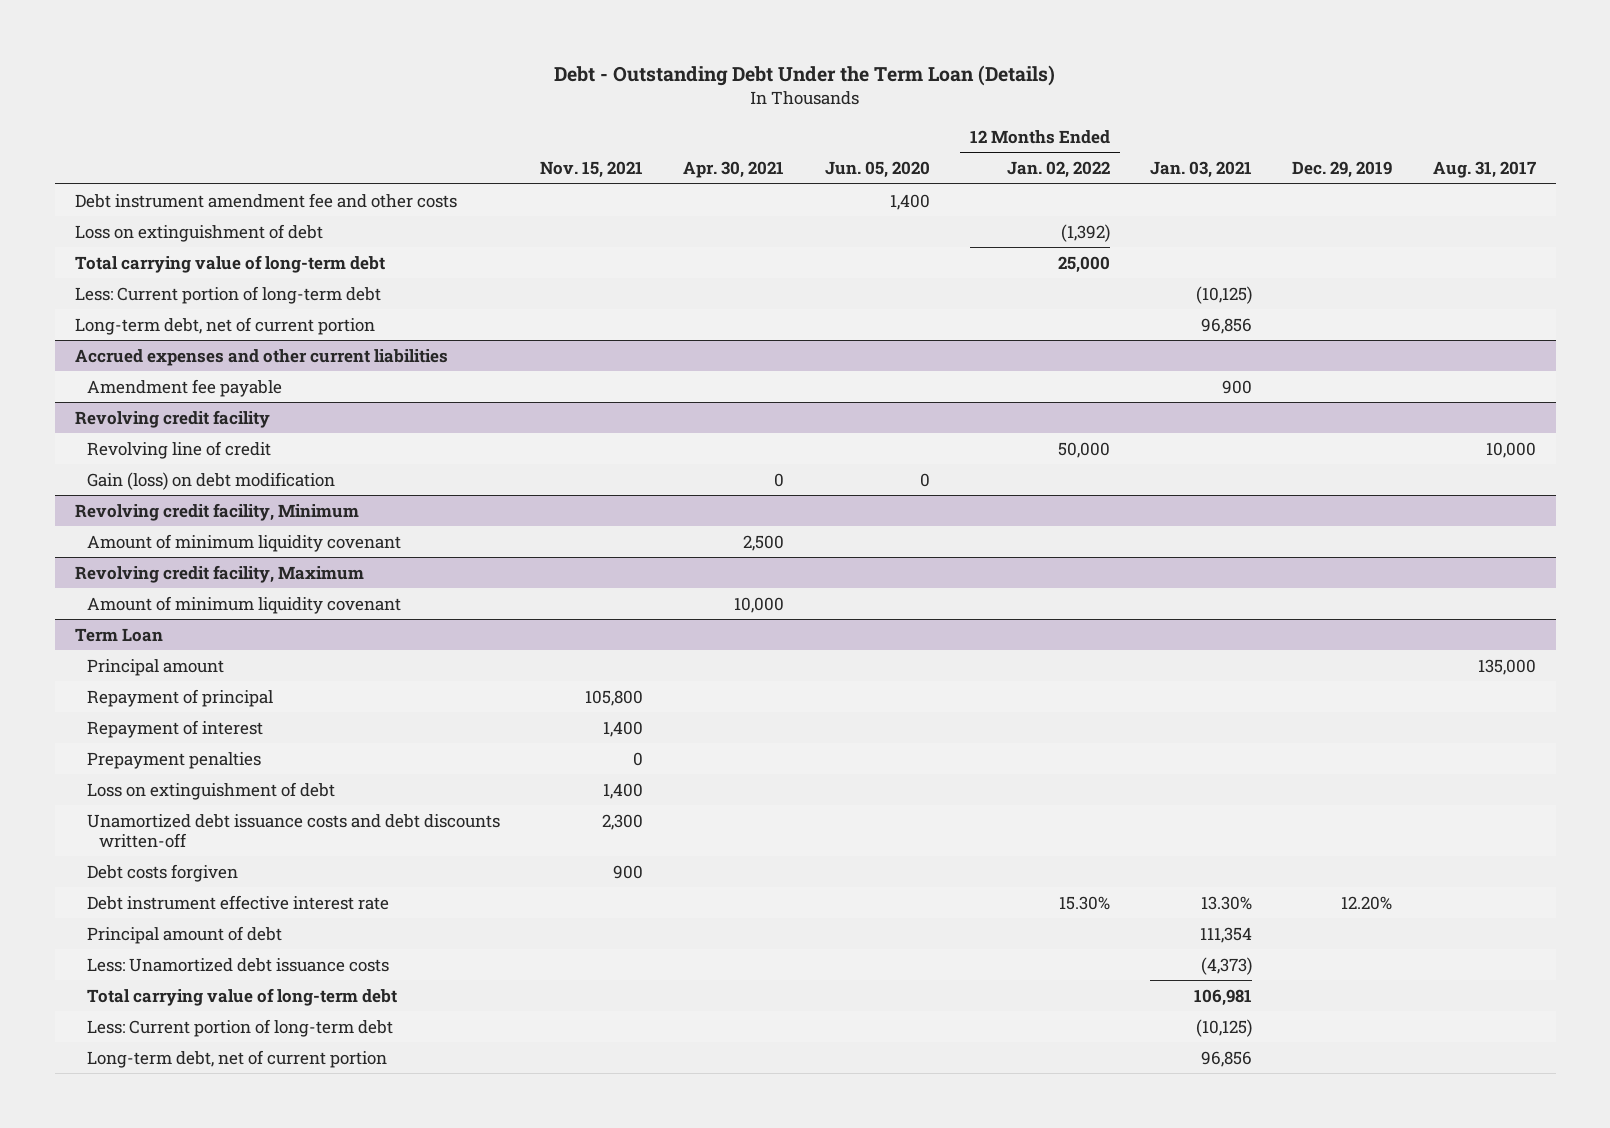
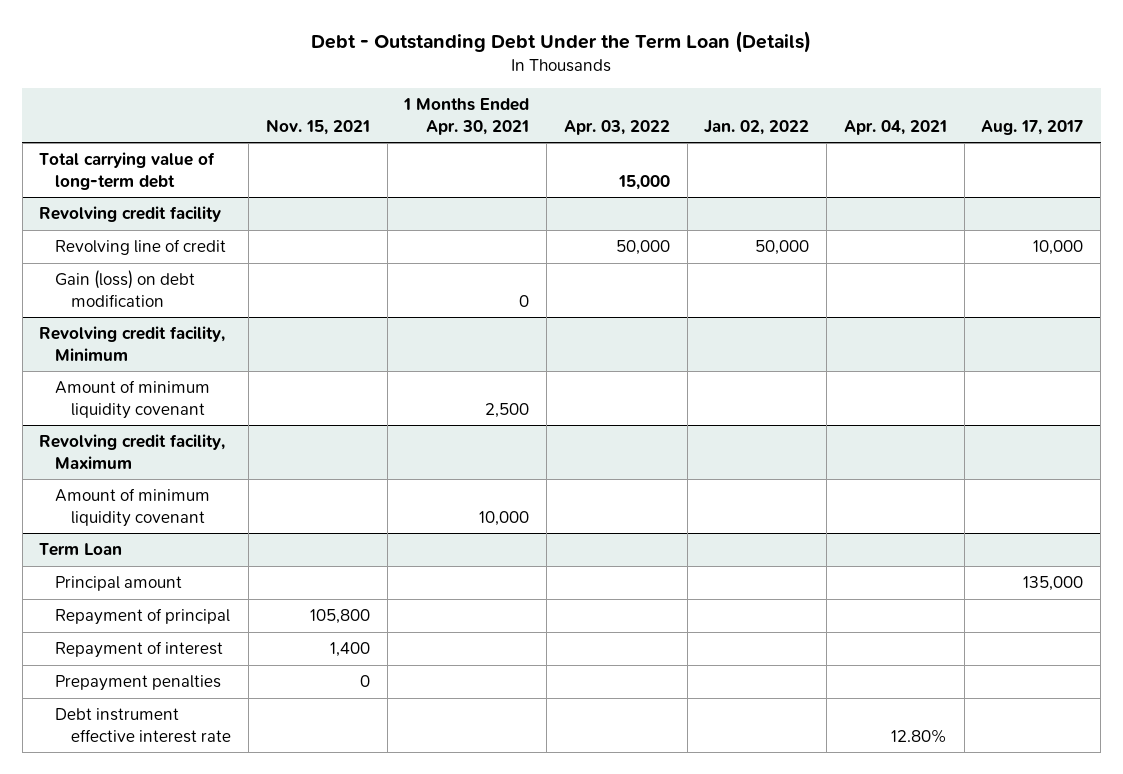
- | Nov. 15, 2021 | Apr. 30, 2021 | Jun. 05, 2020 | 12 Months Ended Jan. 02, 2022 | Jan. 03, 2021 | Dec. 29, 2019 | Aug. 31, 2017
+ | Nov. 15, 2021 | 1 Months Ended Apr. 30, 2021 | Apr. 03, 2022 | Jan. 02, 2022 | Apr. 04, 2021 | Aug. 17, 2017
- Debt instrument amendment fee and other costs | | | 1,400 | | | |
- Loss on extinguishment of debt | | | | (1,392) | | |
- Less: Current portion of long-term debt | | | | | (10,125) | |
- Long-term debt, net of current portion | | | | | 96,856 | |
- Accrued expenses and other current liabilities
- Amendment fee payable | | | | | 900 | |
@ Term Loan
- Loss on extinguishment of debt | 1,400 | | | | | |
- Unamortized debt issuance costs and debt discounts written-off | 2,300 | | | | | |
- Debt costs forgiven | 900 | | | | | |
- Principal amount of debt | | | | | 111,354 | |
- Less: Unamortized debt issuance costs | | | | | (4,373) | |
- Total carrying value of long-term debt | | | | | 106,981 | |
- Less: Current portion of long-term debt | | | | | (10,125) | |
- Long-term debt, net of current portion | | | | | 96,856 | |

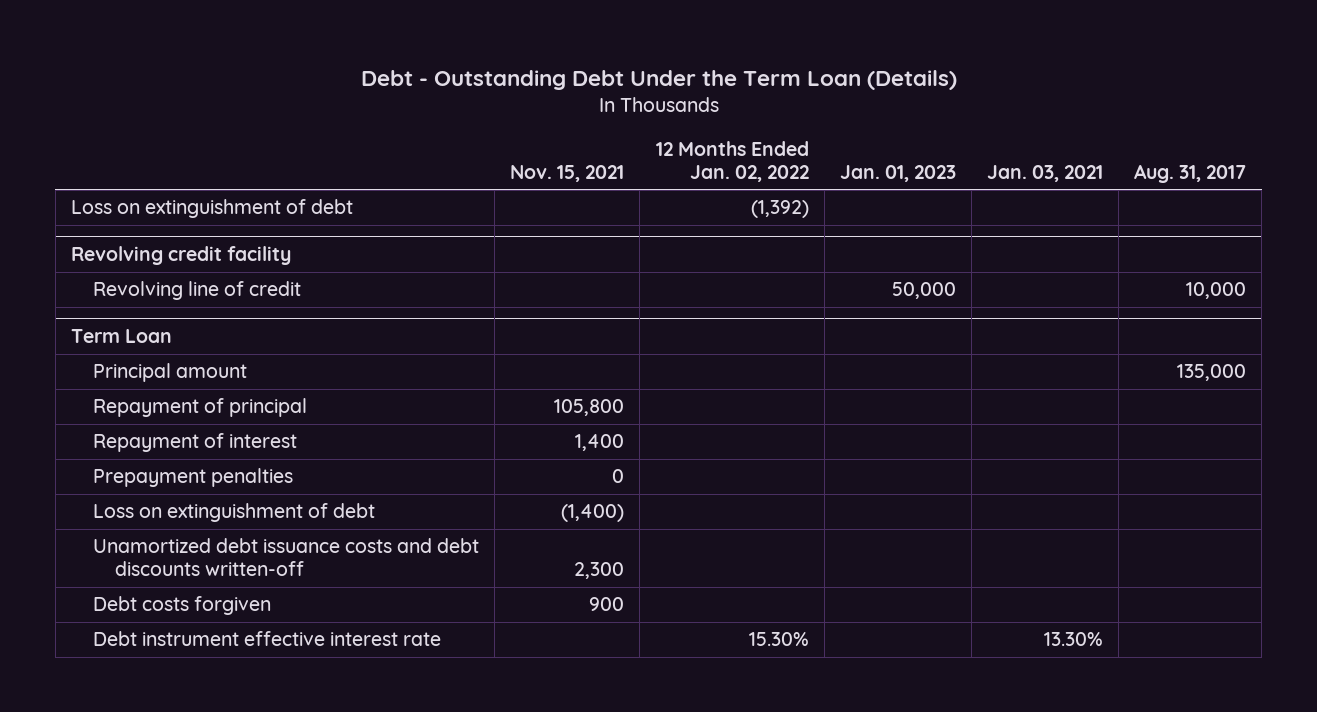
- | Nov. 15, 2021 | 1 Months Ended Apr. 30, 2021 | Apr. 03, 2022 | Jan. 02, 2022 | Apr. 04, 2021 | Aug. 17, 2017
+ | Nov. 15, 2021 | 12 Months Ended Jan. 02, 2022 | Jan. 01, 2023 | Jan. 03, 2021 | Aug. 31, 2017
- Total carrying value of long-term debt | | | 15,000 | | |
+ Loss on extinguishment of debt | | (1,392) | | |
@ Revolving credit facility
- Gain (loss) on debt modification | | 0 | | | |
- Revolving credit facility, Minimum
- Amount of minimum liquidity covenant | | 2,500 | | | |
- Revolving credit facility, Maximum
- Amount of minimum liquidity covenant | | 10,000 | | | |
@ Term Loan
+ Loss on extinguishment of debt | (1,400) | | | |
+ Unamortized debt issuance costs and debt discounts written-off | 2,300 | | | |
+ Debt costs forgiven | 900 | | | |

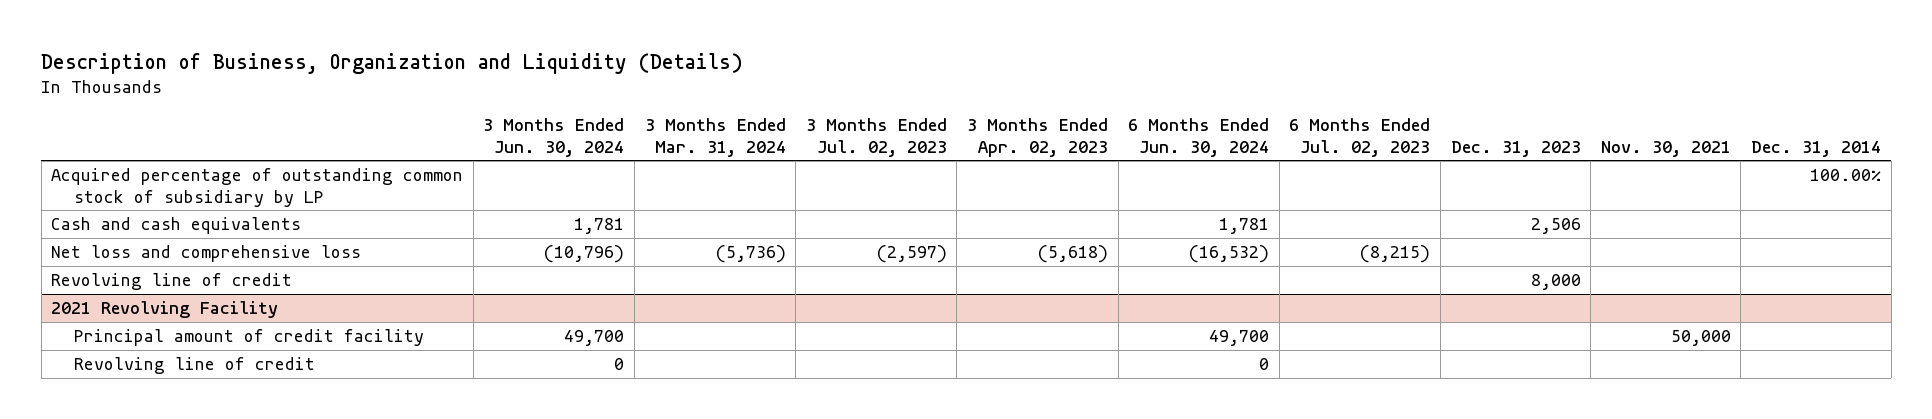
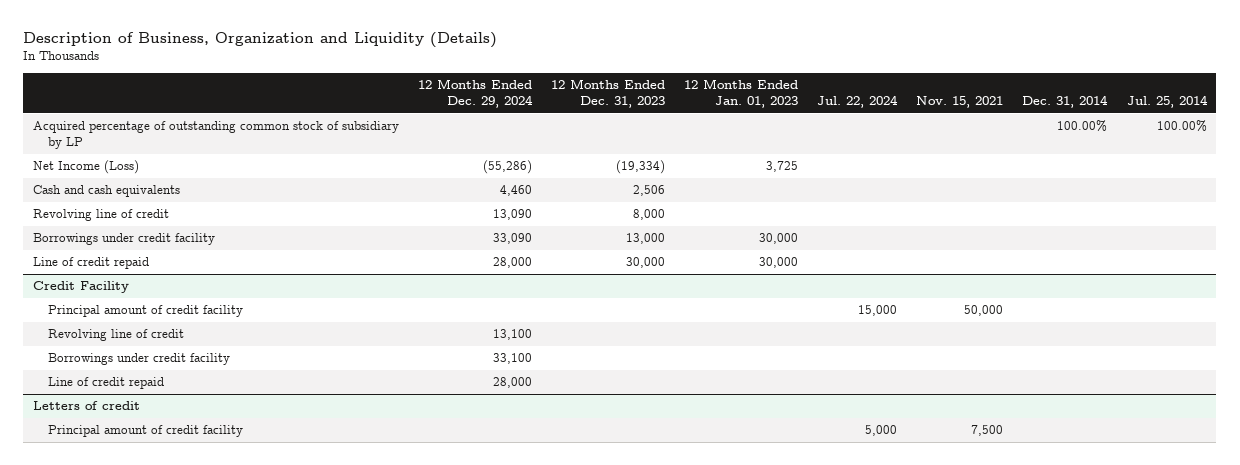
- | 3 Months Ended Jun. 30, 2024 | 3 Months Ended Mar. 31, 2024 | 3 Months Ended Jul. 02, 2023 | 3 Months Ended Apr. 02, 2023 | 6 Months Ended Jun. 30, 2024 | 6 Months Ended Jul. 02, 2023 | Dec. 31, 2023 | Nov. 30, 2021 | Dec. 31, 2014
+ | 12 Months Ended Dec. 29, 2024 | 12 Months Ended Dec. 31, 2023 | 12 Months Ended Jan. 01, 2023 | Jul. 22, 2024 | Nov. 15, 2021 | Dec. 31, 2014 | Jul. 25, 2014
+ Net Income (Loss) | (55,286) | (19,334) | 3,725 | | | |
- Net loss and comprehensive loss | (10,796) | (5,736) | (2,597) | (5,618) | (16,532) | (8,215) | | |
- 2021 Revolving Facility
+ Borrowings under credit facility | 33,090 | 13,000 | 30,000 | | | |
+ Line of credit repaid | 28,000 | 30,000 | 30,000 | | | |
+ Credit Facility
+ Borrowings under credit facility | 33,100 | | | | | |
+ Line of credit repaid | 28,000 | | | | | |
+ Letters of credit
+ Principal amount of credit facility | | | | 5,000 | 7,500 | |

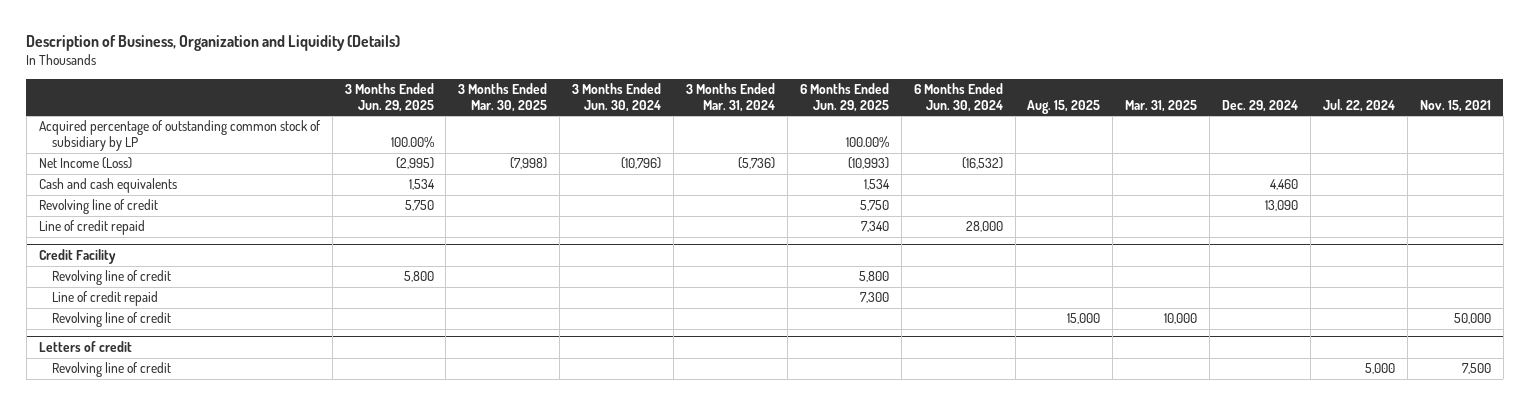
- | 12 Months Ended Dec. 29, 2024 | 12 Months Ended Dec. 31, 2023 | 12 Months Ended Jan. 01, 2023 | Jul. 22, 2024 | Nov. 15, 2021 | Dec. 31, 2014 | Jul. 25, 2014
+ | 3 Months Ended Jun. 29, 2025 | 3 Months Ended Mar. 30, 2025 | 3 Months Ended Jun. 30, 2024 | 3 Months Ended Mar. 31, 2024 | 6 Months Ended Jun. 29, 2025 | 6 Months Ended Jun. 30, 2024 | Aug. 15, 2025 | Mar. 31, 2025 | Dec. 29, 2024 | Jul. 22, 2024 | Nov. 15, 2021
- Borrowings under credit facility | 33,090 | 13,000 | 30,000 | | | |
@ Credit Facility
- Principal amount of credit facility | | | | 15,000 | 50,000 | |
- Borrowings under credit facility | 33,100 | | | | | |
+ Revolving line of credit | | | | | | | 15,000 | 10,000 | | | 50,000
@ Letters of credit
- Principal amount of credit facility | | | | 5,000 | 7,500 | |
+ Revolving line of credit | | | | | | | | | | 5,000 | 7,500

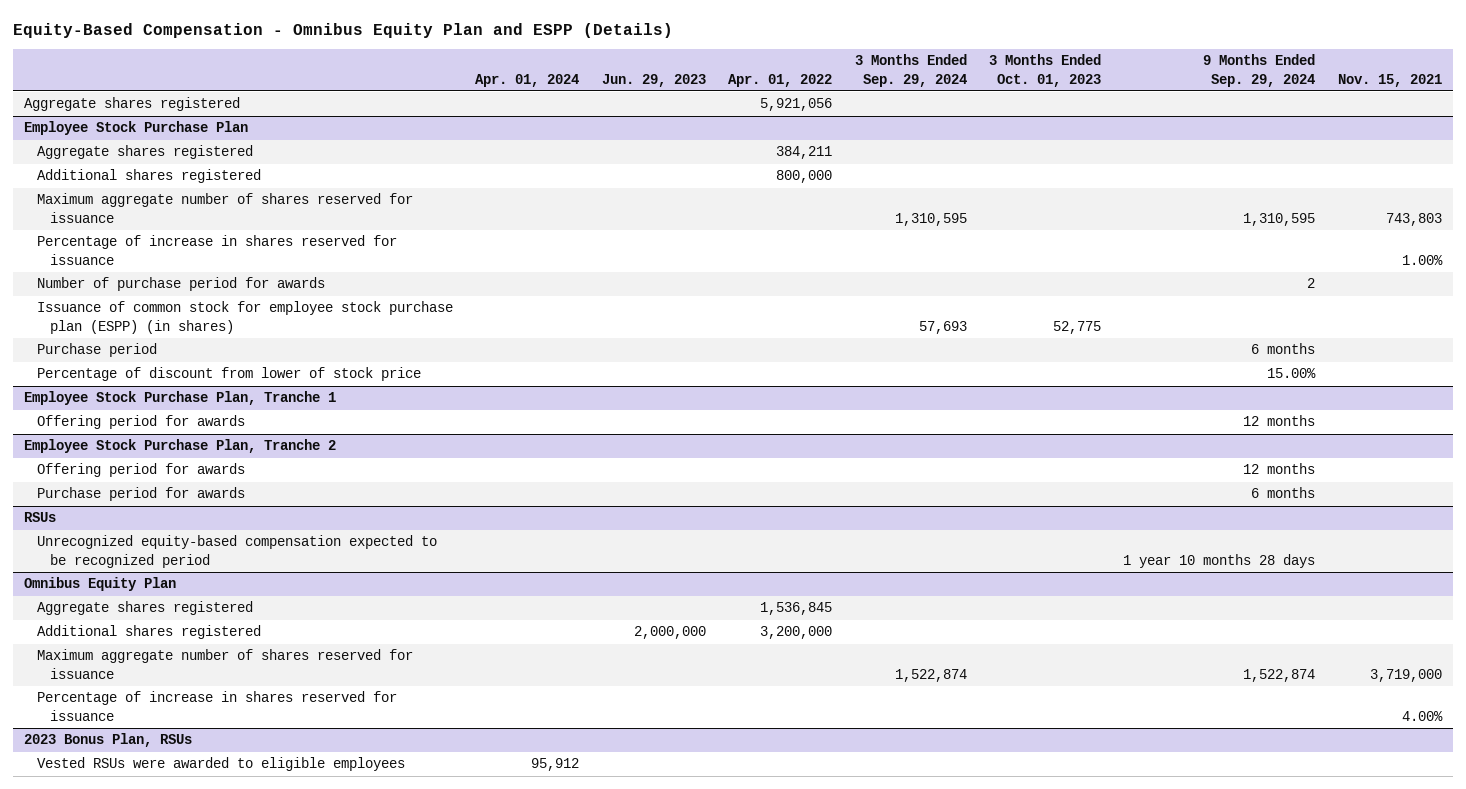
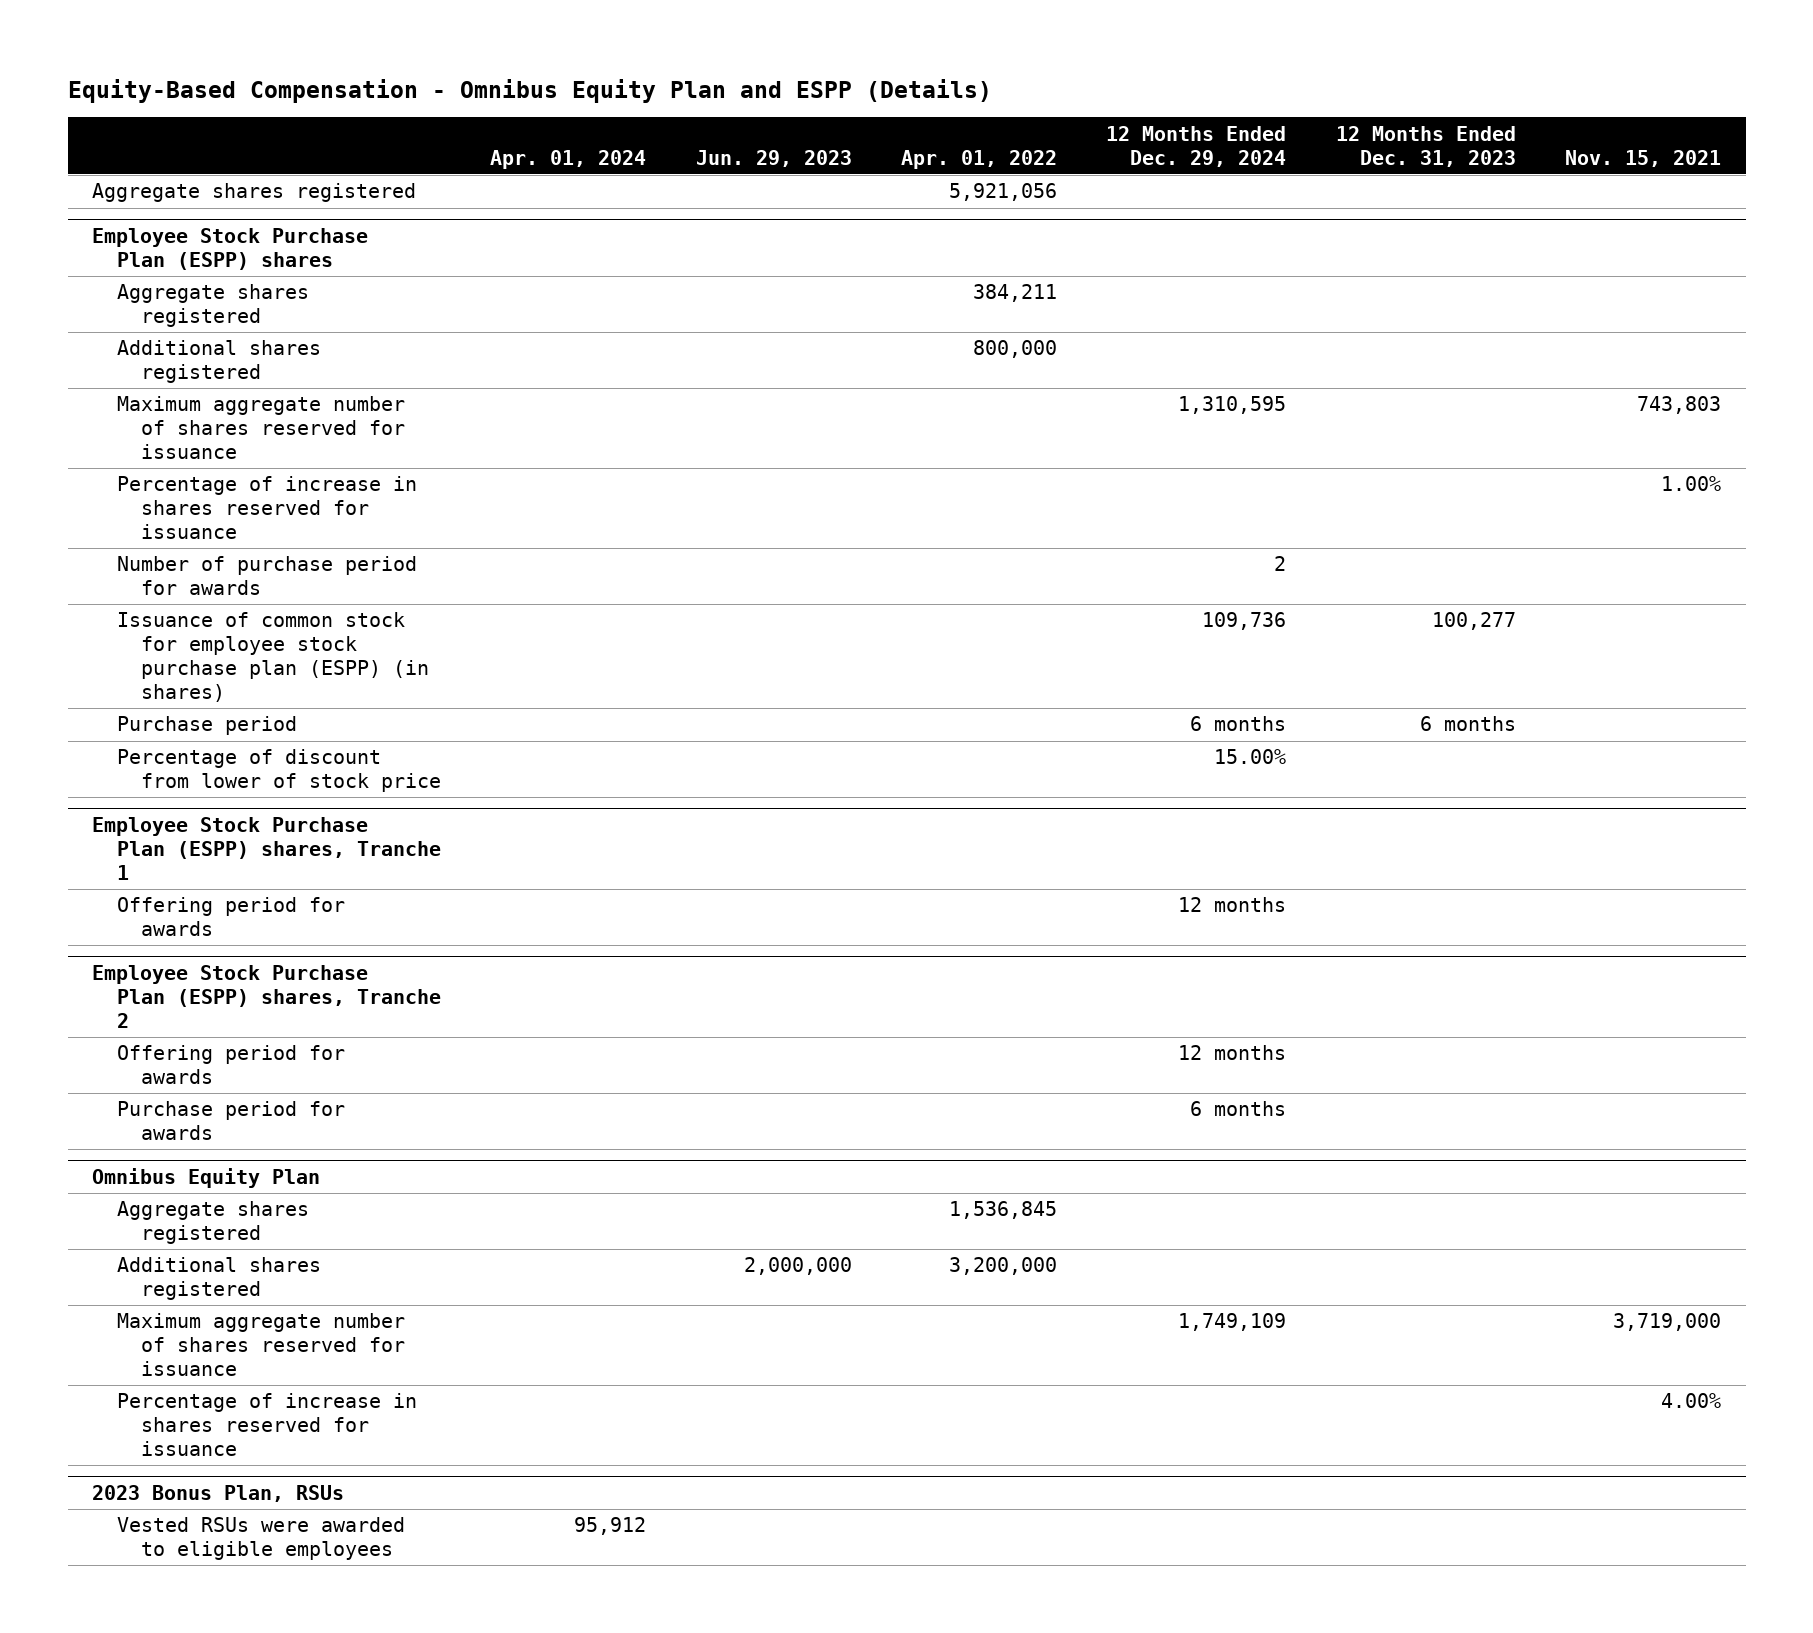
- | Apr. 01, 2024 | Jun. 29, 2023 | Apr. 01, 2022 | 3 Months Ended Sep. 29, 2024 | 3 Months Ended Oct. 01, 2023 | 9 Months Ended Sep. 29, 2024 | Nov. 15, 2021
+ | Apr. 01, 2024 | Jun. 29, 2023 | Apr. 01, 2022 | 12 Months Ended Dec. 29, 2024 | 12 Months Ended Dec. 31, 2023 | Nov. 15, 2021
- Employee Stock Purchase Plan
+ Employee Stock Purchase Plan (ESPP) shares
- Employee Stock Purchase Plan, Tranche 1
+ Employee Stock Purchase Plan (ESPP) shares, Tranche 1
- Employee Stock Purchase Plan, Tranche 2
+ Employee Stock Purchase Plan (ESPP) shares, Tranche 2
- RSUs
- Unrecognized equity-based compensation expected to be recognized period | | | | | | 1 year 10 months 28 days |

